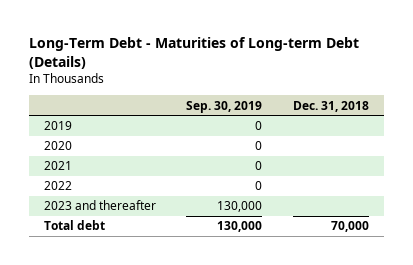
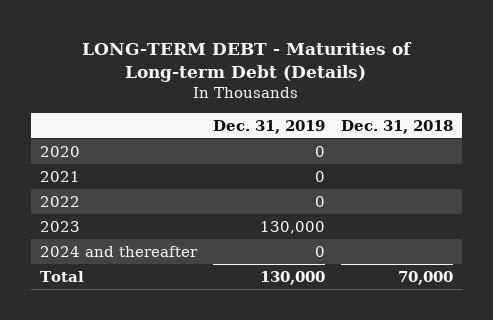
- Long-Term Debt - Maturities of Long-term Debt (Details)
+ LONG-TERM DEBT - Maturities of Long-term Debt (Details)
- | Sep. 30, 2019 | Dec. 31, 2018
+ | Dec. 31, 2019 | Dec. 31, 2018
- 2019 | 0 |
- 2023 and thereafter | 130,000 |
- Total debt | 130,000 | 70,000
+ 2023 | 130,000 |
+ 2024 and thereafter | 0 |
+ Total | 130,000 | 70,000

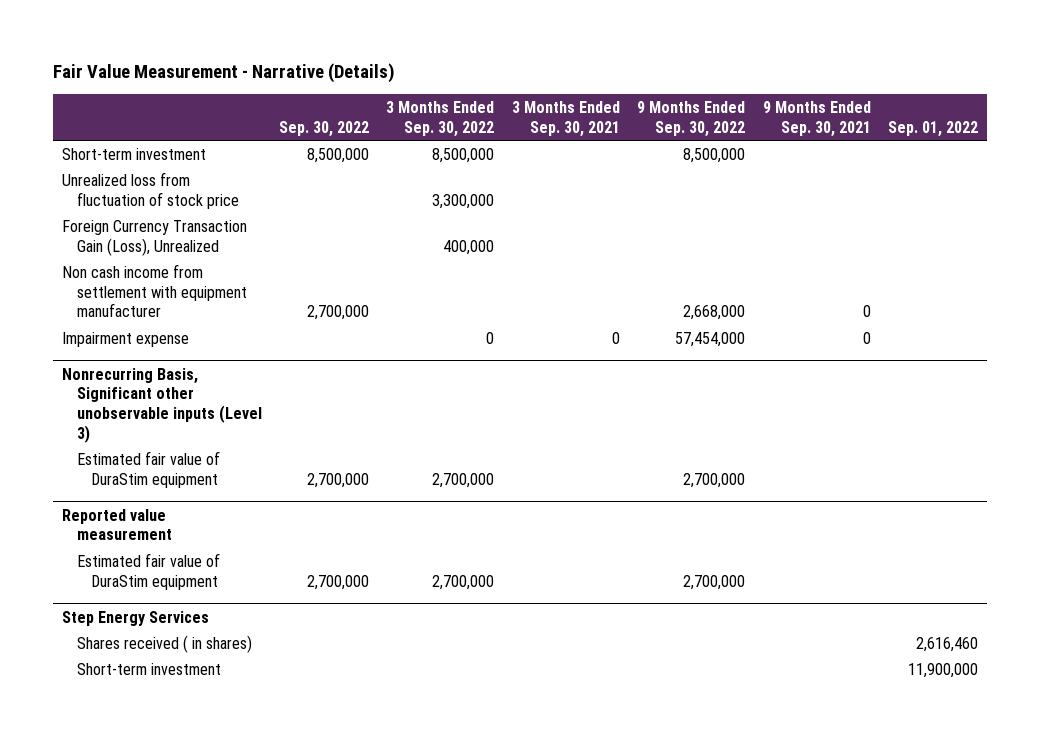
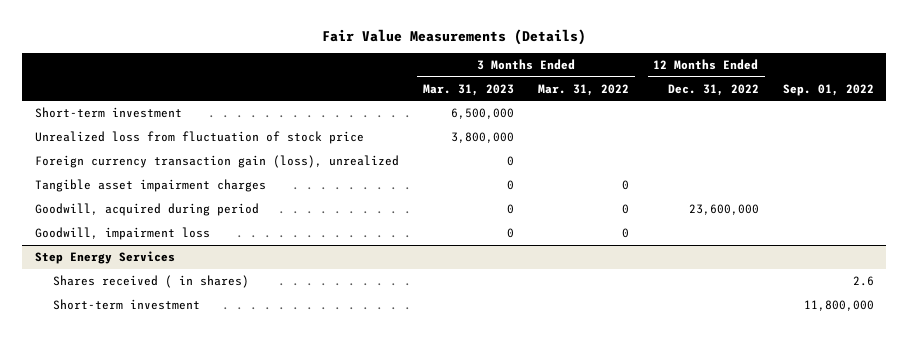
- Fair Value Measurement - Narrative (Details)
+ Fair Value Measurements (Details)
- | Sep. 30, 2022 | 3 Months Ended Sep. 30, 2022 | 3 Months Ended Sep. 30, 2021 | 9 Months Ended Sep. 30, 2022 | 9 Months Ended Sep. 30, 2021 | Sep. 01, 2022
+ | 3 Months Ended Mar. 31, 2023 | 3 Months Ended Mar. 31, 2022 | 12 Months Ended Dec. 31, 2022 | Sep. 01, 2022
- Foreign Currency Transaction Gain (Loss), Unrealized | | 400,000 | | | |
- Non cash income from settlement with equipment manufacturer | 2,700,000 | | | 2,668,000 | 0 |
- Impairment expense | | 0 | 0 | 57,454,000 | 0 |
- Nonrecurring Basis, Significant other unobservable inputs (Level 3)
- Estimated fair value of DuraStim equipment | 2,700,000 | 2,700,000 | | 2,700,000 | |
- Reported value measurement
- Estimated fair value of DuraStim equipment | 2,700,000 | 2,700,000 | | 2,700,000 | |
+ Foreign currency transaction gain (loss), unrealized | 0 | | |
+ Tangible asset impairment charges | 0 | 0 | |
+ Goodwill, acquired during period | 0 | 0 | 23,600,000 |
+ Goodwill, impairment loss | 0 | 0 | |
@ Step Energy Services
- Shares received ( in shares) | | | | | | 2,616,460
- Short-term investment | | | | | | 11,900,000
+ Shares received ( in shares) | | | | 2.6
+ Short-term investment | | | | 11,800,000

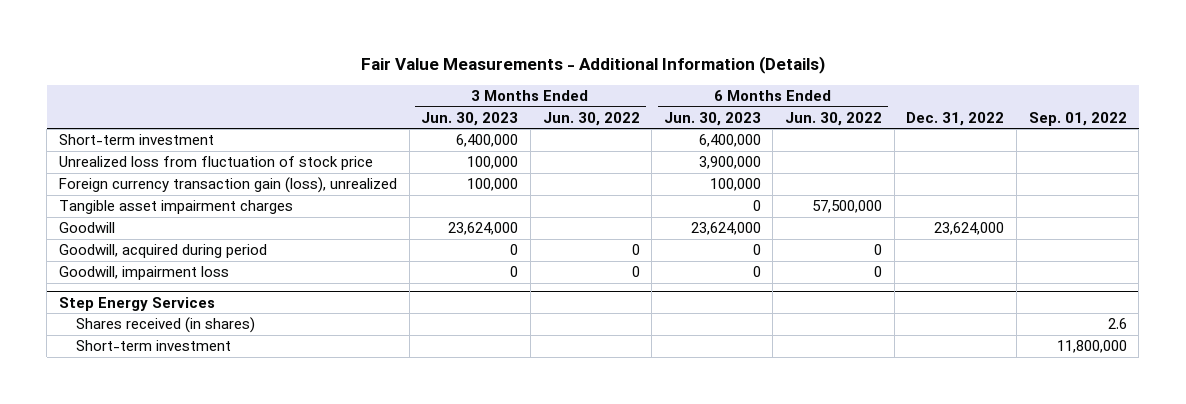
- Fair Value Measurements (Details)
+ Fair Value Measurements - Additional Information (Details)
- | 3 Months Ended Mar. 31, 2023 | 3 Months Ended Mar. 31, 2022 | 12 Months Ended Dec. 31, 2022 | Sep. 01, 2022
+ | 3 Months Ended Jun. 30, 2023 | 3 Months Ended Jun. 30, 2022 | 6 Months Ended Jun. 30, 2023 | 6 Months Ended Jun. 30, 2022 | Dec. 31, 2022 | Sep. 01, 2022
+ Goodwill | 23,624,000 | | 23,624,000 | | 23,624,000 |
@ Step Energy Services
- Shares received ( in shares) | | | | 2.6
+ Shares received (in shares) | | | | | | 2.6

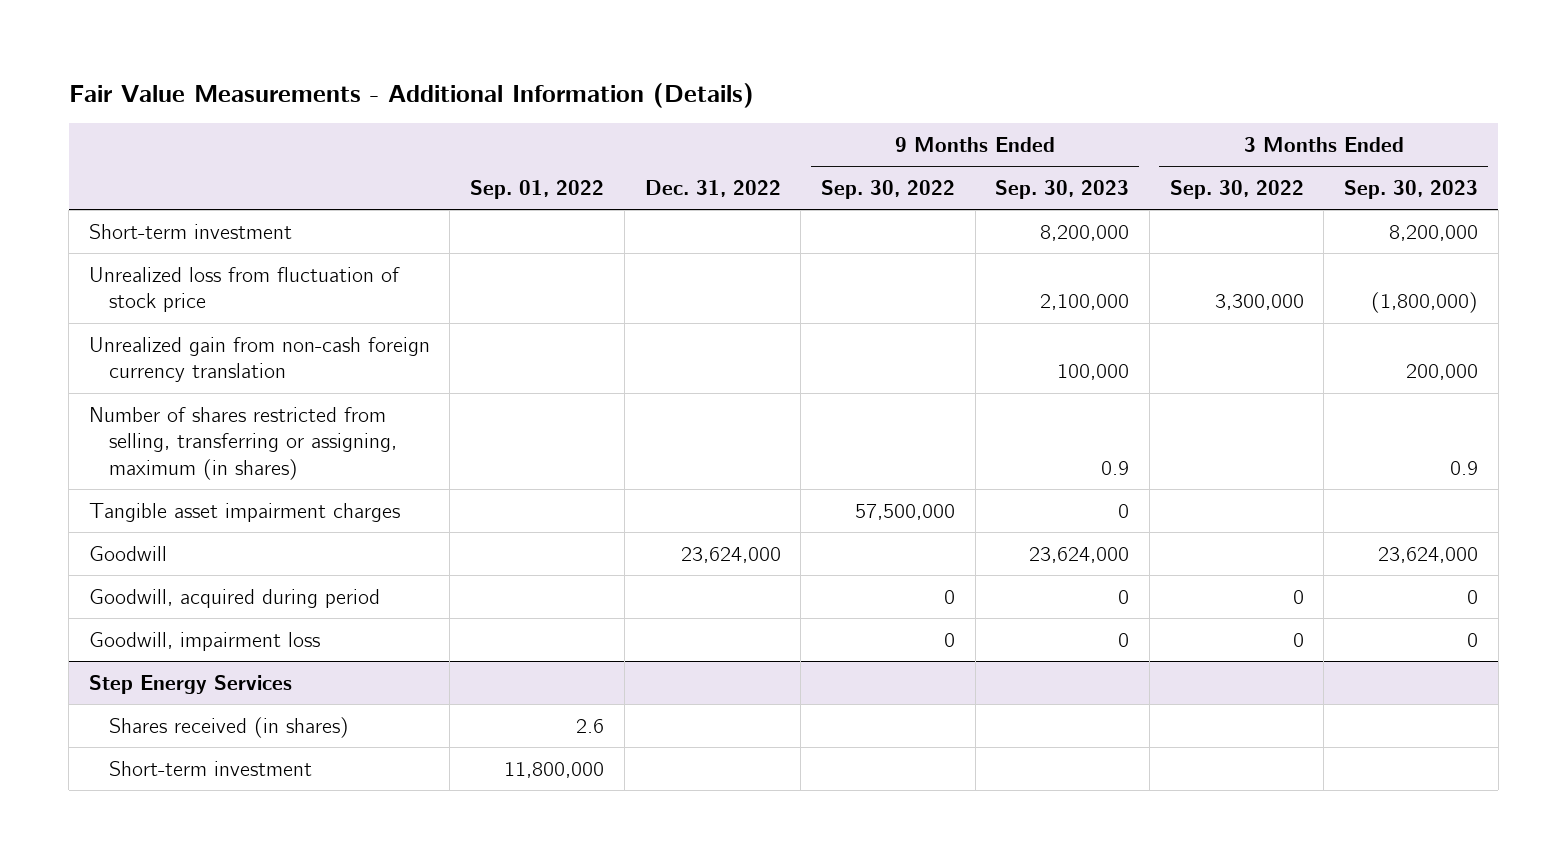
- | 3 Months Ended Jun. 30, 2023 | 3 Months Ended Jun. 30, 2022 | 6 Months Ended Jun. 30, 2023 | 6 Months Ended Jun. 30, 2022 | Dec. 31, 2022 | Sep. 01, 2022
+ | Sep. 01, 2022 | Dec. 31, 2022 | 9 Months Ended Sep. 30, 2022 | 9 Months Ended Sep. 30, 2023 | 3 Months Ended Sep. 30, 2022 | 3 Months Ended Sep. 30, 2023
- Foreign currency transaction gain (loss), unrealized | 100,000 | | 100,000 | | |
+ Unrealized gain from non-cash foreign currency translation | | | | 100,000 | | 200,000
+ Number of shares restricted from selling, transferring or assigning, maximum (in shares) | | | | 0.9 | | 0.9

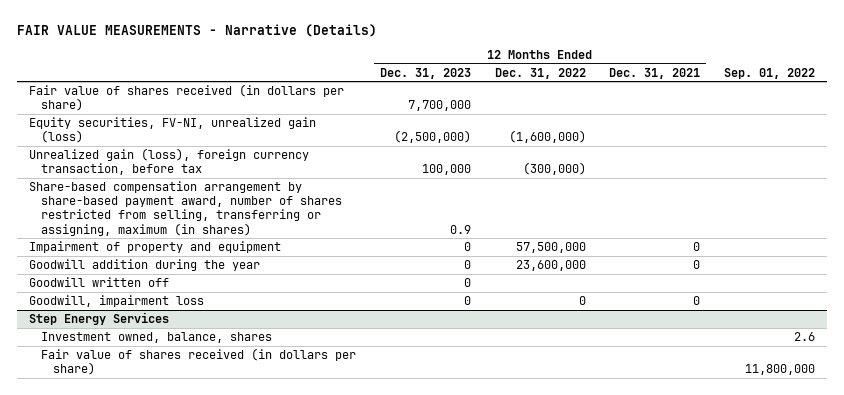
- Fair Value Measurements - Additional Information (Details)
+ FAIR VALUE MEASUREMENTS - Narrative (Details)
- | Sep. 01, 2022 | Dec. 31, 2022 | 9 Months Ended Sep. 30, 2022 | 9 Months Ended Sep. 30, 2023 | 3 Months Ended Sep. 30, 2022 | 3 Months Ended Sep. 30, 2023
+ | 12 Months Ended Dec. 31, 2023 | 12 Months Ended Dec. 31, 2022 | 12 Months Ended Dec. 31, 2021 | Sep. 01, 2022
- Short-term investment | | | | 8,200,000 | | 8,200,000
- Unrealized loss from fluctuation of stock price | | | | 2,100,000 | 3,300,000 | (1,800,000)
- Unrealized gain from non-cash foreign currency translation | | | | 100,000 | | 200,000
- Number of shares restricted from selling, transferring or assigning, maximum (in shares) | | | | 0.9 | | 0.9
- Tangible asset impairment charges | | | 57,500,000 | 0 | |
- Goodwill | | 23,624,000 | | 23,624,000 | | 23,624,000
- Goodwill, acquired during period | | | 0 | 0 | 0 | 0
+ Fair value of shares received (in dollars per share) | 7,700,000 | | |
+ Equity securities, FV-NI, unrealized gain (loss) | (2,500,000) | (1,600,000) | |
+ Unrealized gain (loss), foreign currency transaction, before tax | 100,000 | (300,000) | |
+ Share-based compensation arrangement by share-based payment award, number of shares restricted from selling, transferring or assigning, maximum (in shares) | 0.9 | | |
+ Impairment of property and equipment | 0 | 57,500,000 | 0 |
+ Goodwill addition during the year | 0 | 23,600,000 | 0 |
+ Goodwill written off | 0 | | |
@ Step Energy Services
- Shares received (in shares) | 2.6 | | | | |
- Short-term investment | 11,800,000 | | | | |
+ Investment owned, balance, shares | | | | 2.6
+ Fair value of shares received (in dollars per share) | | | | 11,800,000

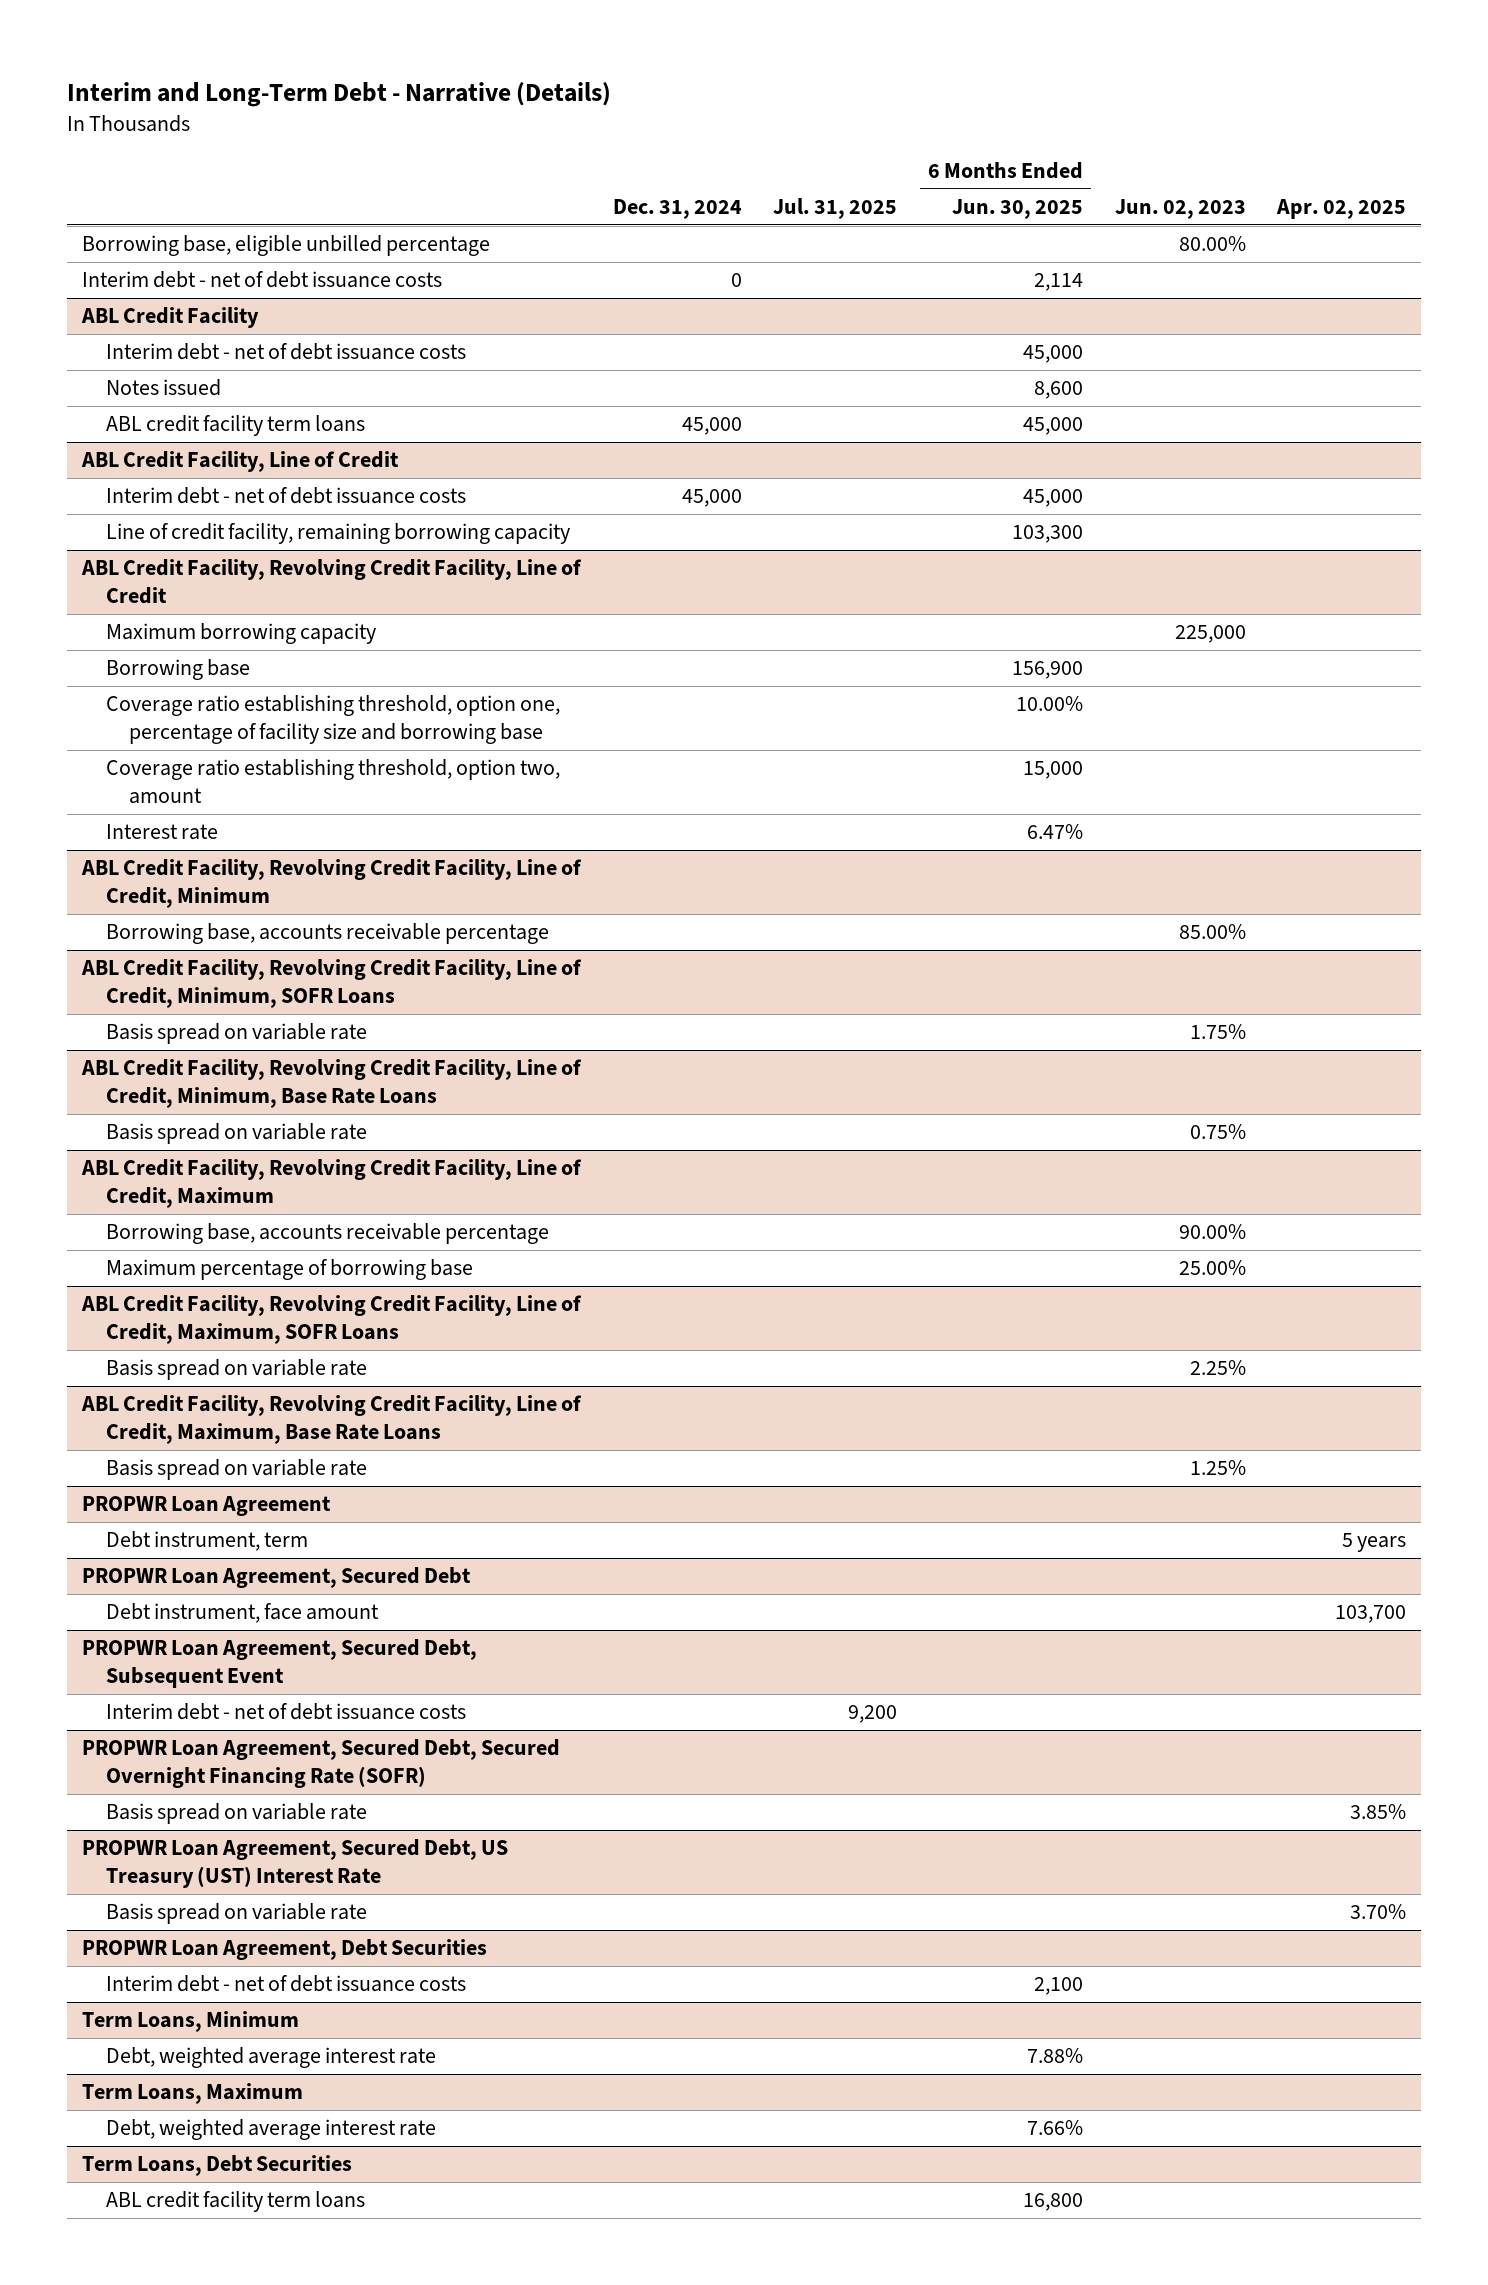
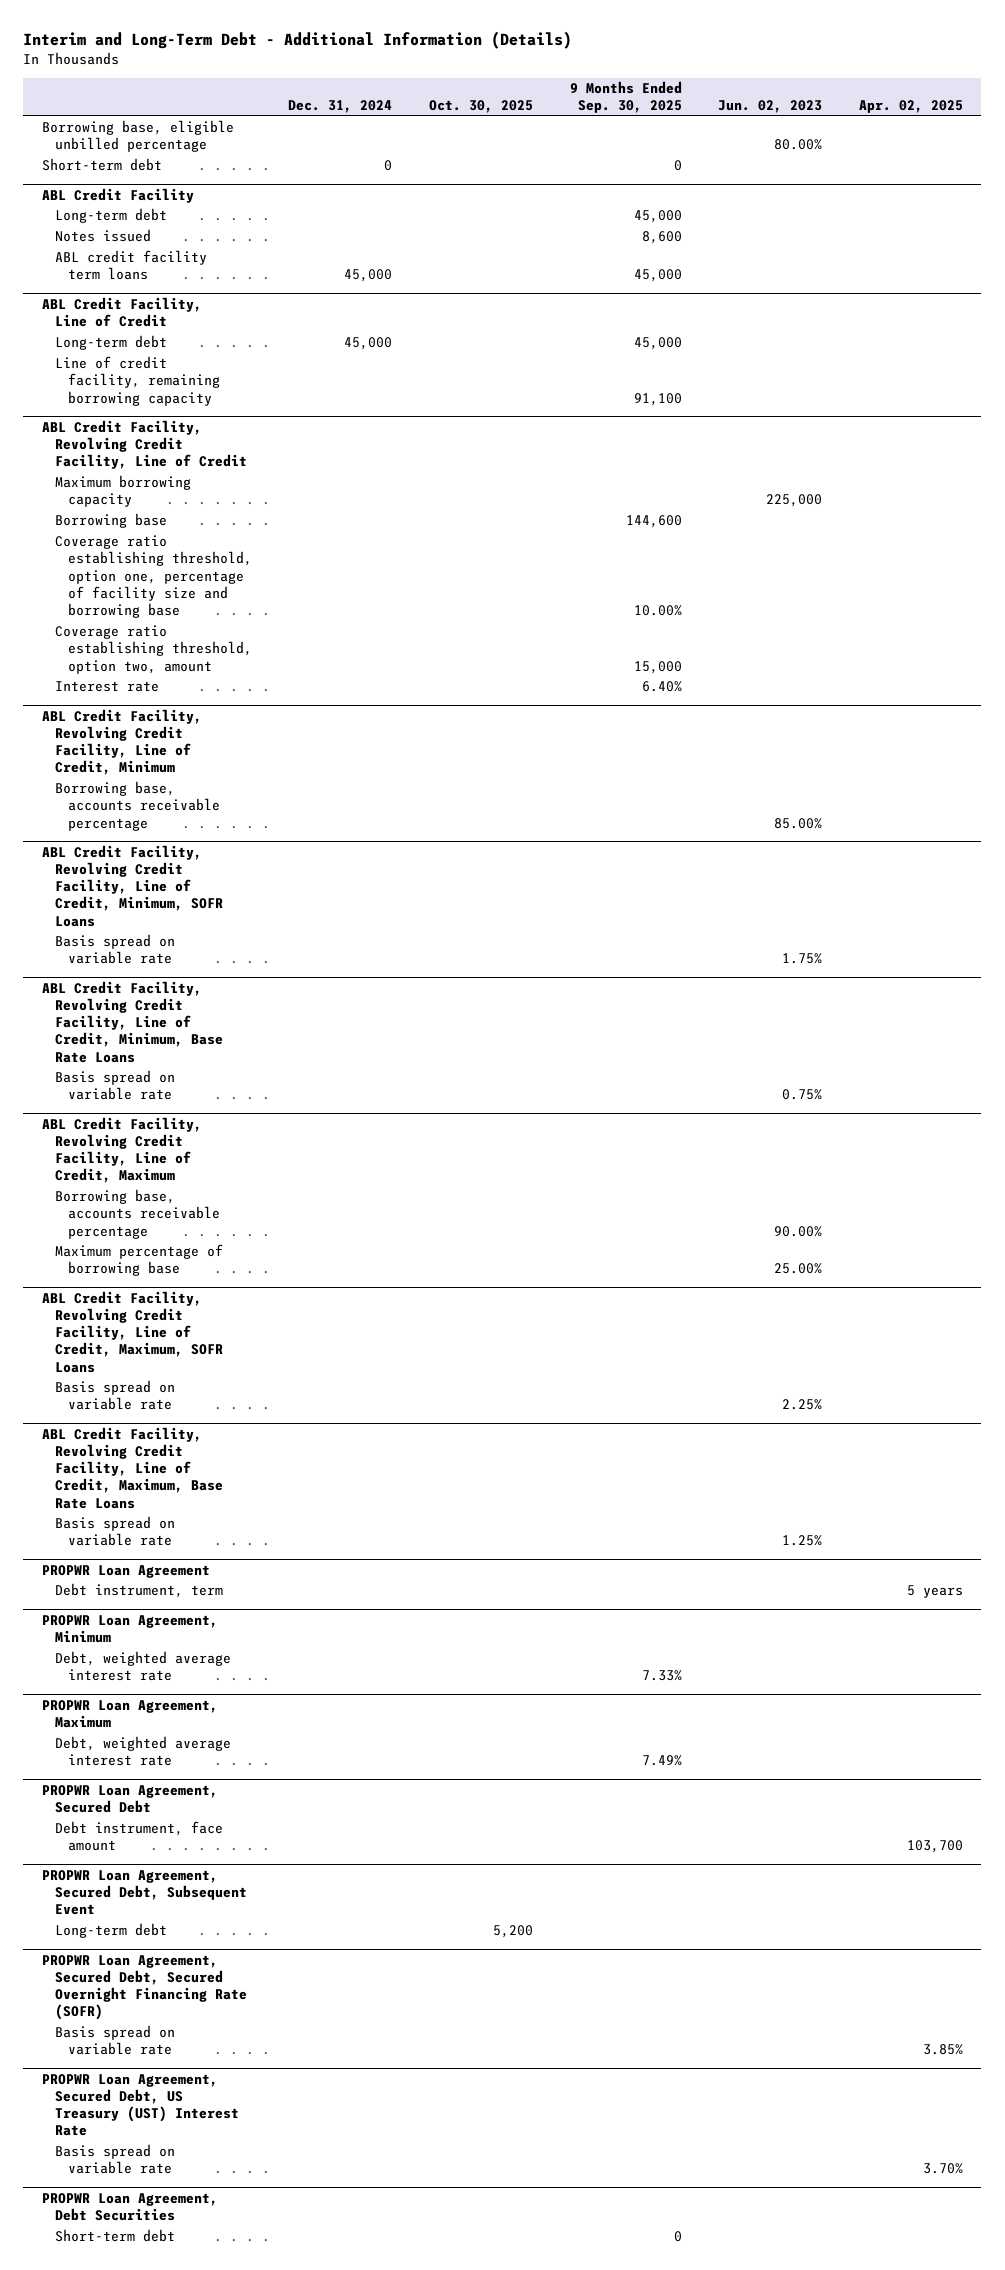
- Interim and Long-Term Debt - Narrative (Details)
+ Interim and Long-Term Debt - Additional Information (Details)
- | Dec. 31, 2024 | Jul. 31, 2025 | 6 Months Ended Jun. 30, 2025 | Jun. 02, 2023 | Apr. 02, 2025
+ | Dec. 31, 2024 | Oct. 30, 2025 | 9 Months Ended Sep. 30, 2025 | Jun. 02, 2023 | Apr. 02, 2025
- Interim debt - net of debt issuance costs | 0 | | 2,114 | |
+ Short-term debt | 0 | | 0 | |
@ ABL Credit Facility
- Interim debt - net of debt issuance costs | | | 45,000 | |
+ Long-term debt | | | 45,000 | |
@ ABL Credit Facility, Line of Credit
- Interim debt - net of debt issuance costs | 45,000 | | 45,000 | |
+ Long-term debt | 45,000 | | 45,000 | |
+ PROPWR Loan Agreement, Minimum
+ Debt, weighted average interest rate | | | 7.33% | |
+ PROPWR Loan Agreement, Maximum
+ Debt, weighted average interest rate | | | 7.49% | |
@ PROPWR Loan Agreement, Secured Debt, Subsequent Event
- Interim debt - net of debt issuance costs | | 9,200 | | |
+ Long-term debt | | 5,200 | | |
@ PROPWR Loan Agreement, Debt Securities
- Interim debt - net of debt issuance costs | | | 2,100 | |
- Term Loans, Minimum
- Debt, weighted average interest rate | | | 7.88% | |
- Term Loans, Maximum
- Debt, weighted average interest rate | | | 7.66% | |
- Term Loans, Debt Securities
- ABL credit facility term loans | | | 16,800 | |
@ PROPWR Loan Agreement, Debt Securities
+ Short-term debt | | | 0 | |

